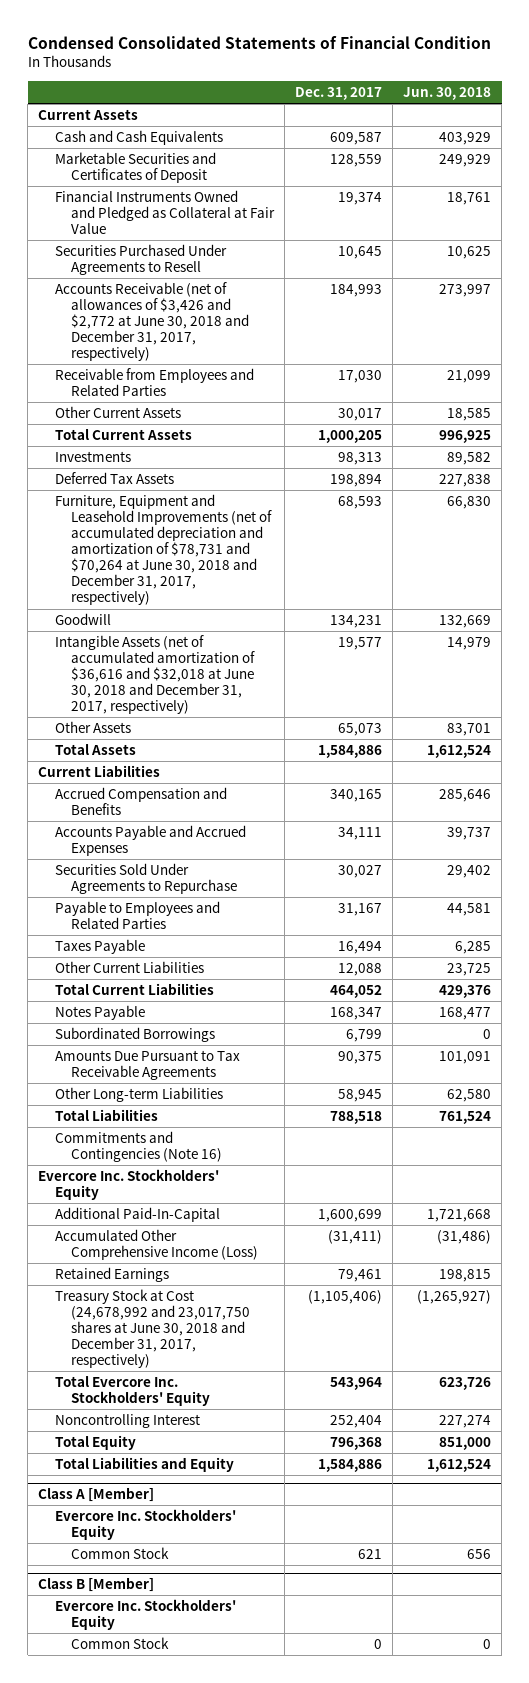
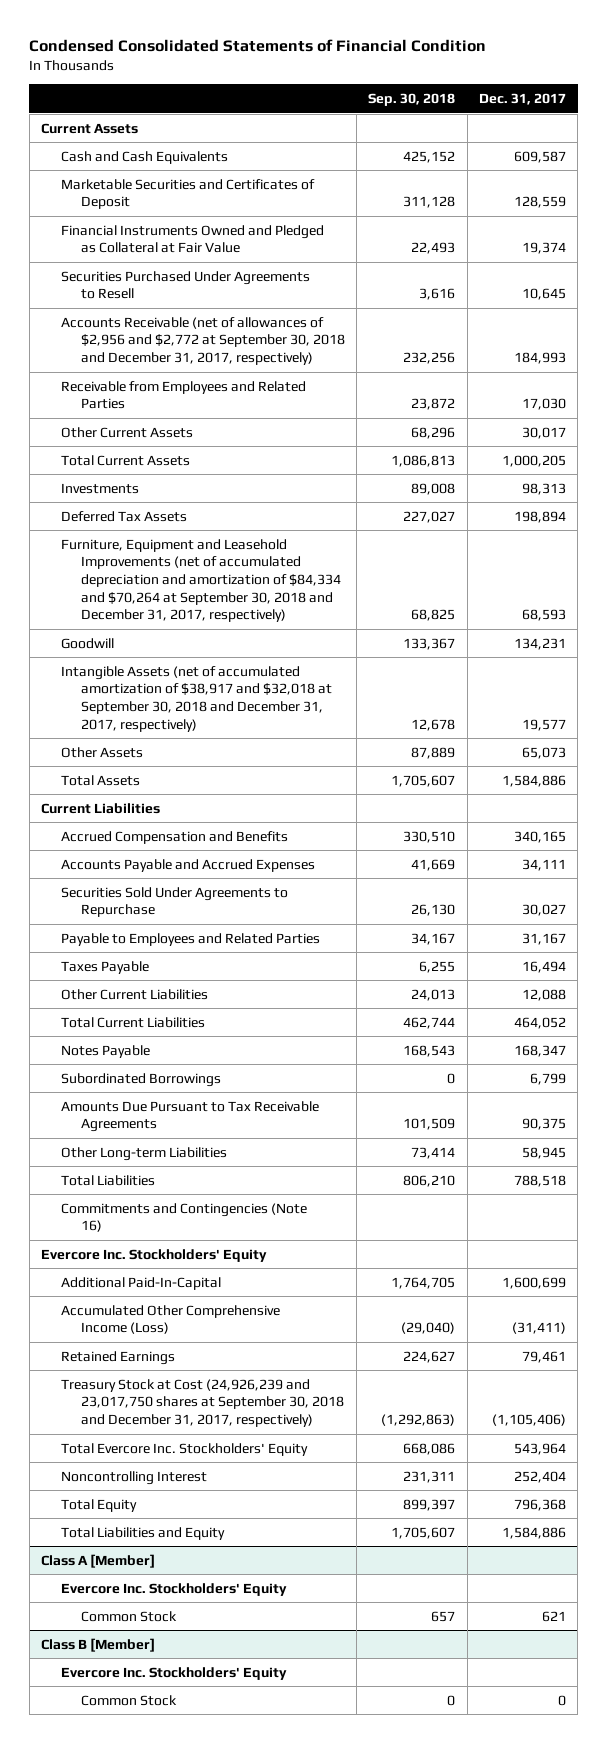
- | Dec. 31, 2017 | Jun. 30, 2018
+ | Sep. 30, 2018 | Dec. 31, 2017
- Accounts Receivable (net of allowances of $3,426 and $2,772 at June 30, 2018 and December 31, 2017, respectively) | 184,993 | 273,997
+ Accounts Receivable (net of allowances of $2,956 and $2,772 at September 30, 2018 and December 31, 2017, respectively) | 232,256 | 184,993
- Furniture, Equipment and Leasehold Improvements (net of accumulated depreciation and amortization of $78,731 and $70,264 at June 30, 2018 and December 31, 2017, respectively) | 68,593 | 66,830
+ Furniture, Equipment and Leasehold Improvements (net of accumulated depreciation and amortization of $84,334 and $70,264 at September 30, 2018 and December 31, 2017, respectively) | 68,825 | 68,593
- Intangible Assets (net of accumulated amortization of $36,616 and $32,018 at June 30, 2018 and December 31, 2017, respectively) | 19,577 | 14,979
+ Intangible Assets (net of accumulated amortization of $38,917 and $32,018 at September 30, 2018 and December 31, 2017, respectively) | 12,678 | 19,577
- Treasury Stock at Cost (24,678,992 and 23,017,750 shares at June 30, 2018 and December 31, 2017, respectively) | (1,105,406) | (1,265,927)
+ Treasury Stock at Cost (24,926,239 and 23,017,750 shares at September 30, 2018 and December 31, 2017, respectively) | (1,292,863) | (1,105,406)

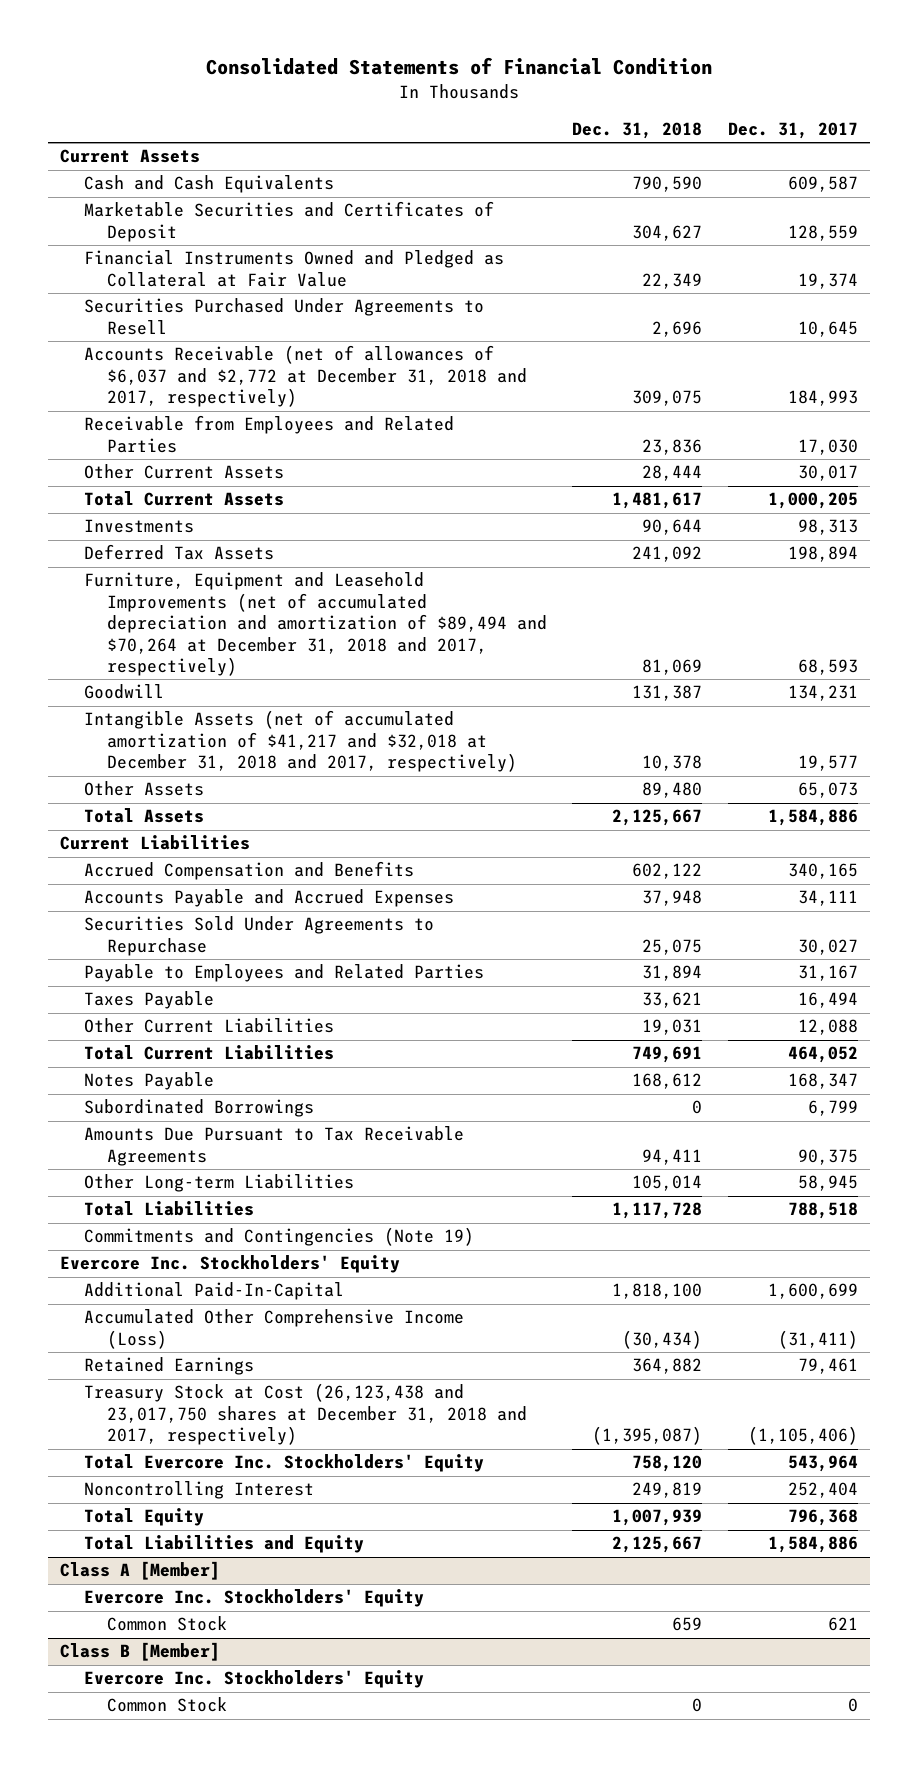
- Condensed Consolidated Statements of Financial Condition
+ Consolidated Statements of Financial Condition
- | Sep. 30, 2018 | Dec. 31, 2017
+ | Dec. 31, 2018 | Dec. 31, 2017
- Accounts Receivable (net of allowances of $2,956 and $2,772 at September 30, 2018 and December 31, 2017, respectively) | 232,256 | 184,993
+ Accounts Receivable (net of allowances of $6,037 and $2,772 at December 31, 2018 and 2017, respectively) | 309,075 | 184,993
- Furniture, Equipment and Leasehold Improvements (net of accumulated depreciation and amortization of $84,334 and $70,264 at September 30, 2018 and December 31, 2017, respectively) | 68,825 | 68,593
+ Furniture, Equipment and Leasehold Improvements (net of accumulated depreciation and amortization of $89,494 and $70,264 at December 31, 2018 and 2017, respectively) | 81,069 | 68,593
- Intangible Assets (net of accumulated amortization of $38,917 and $32,018 at September 30, 2018 and December 31, 2017, respectively) | 12,678 | 19,577
+ Intangible Assets (net of accumulated amortization of $41,217 and $32,018 at December 31, 2018 and 2017, respectively) | 10,378 | 19,577
- Commitments and Contingencies (Note 16)
+ Commitments and Contingencies (Note 19)
- Treasury Stock at Cost (24,926,239 and 23,017,750 shares at September 30, 2018 and December 31, 2017, respectively) | (1,292,863) | (1,105,406)
+ Treasury Stock at Cost (26,123,438 and 23,017,750 shares at December 31, 2018 and 2017, respectively) | (1,395,087) | (1,105,406)

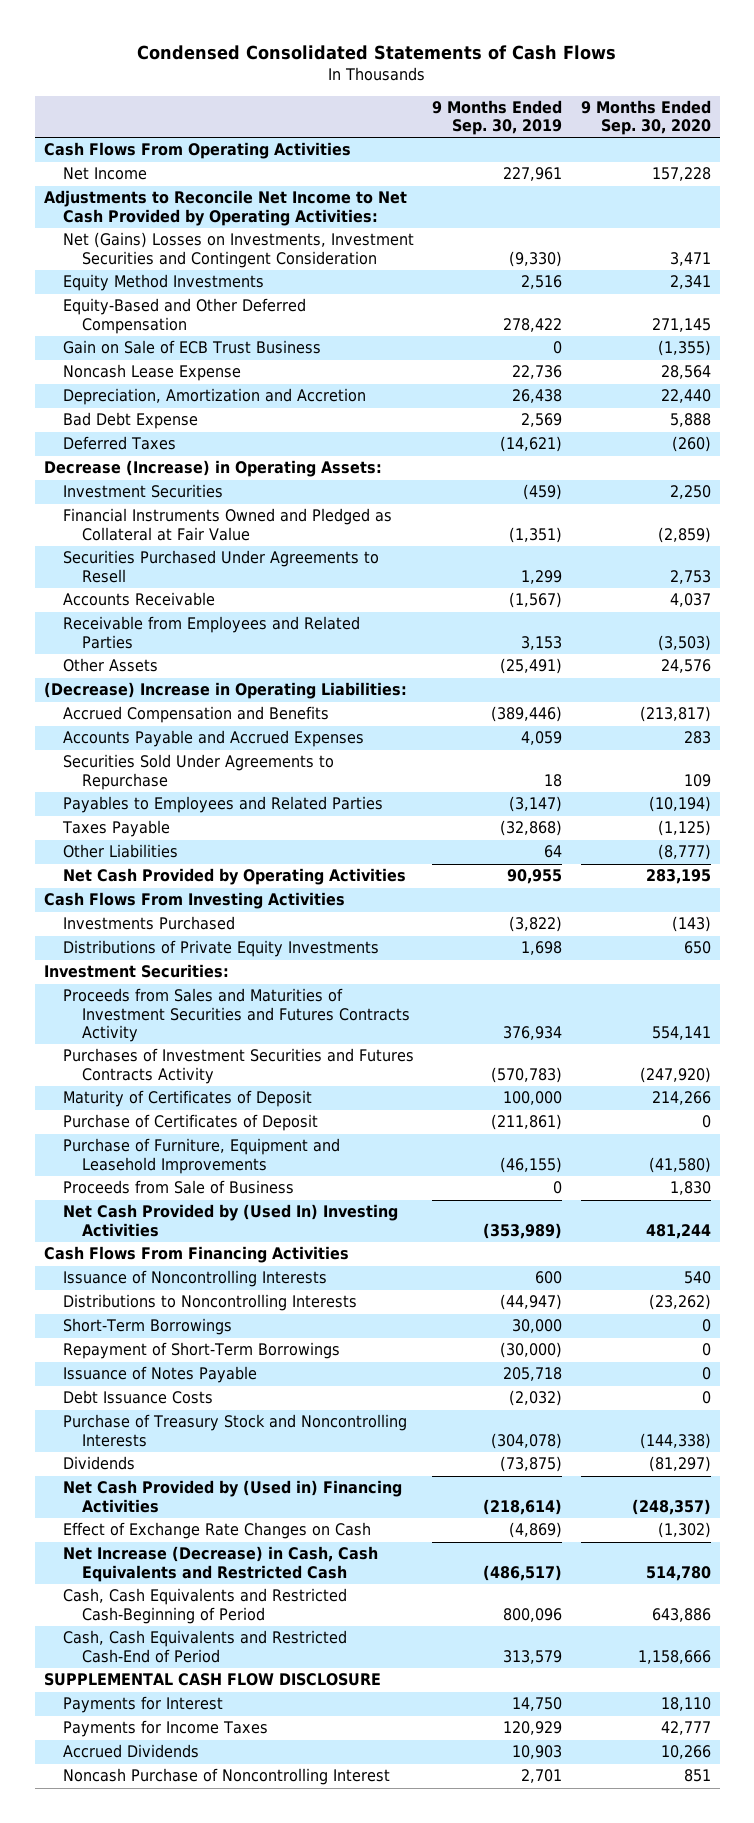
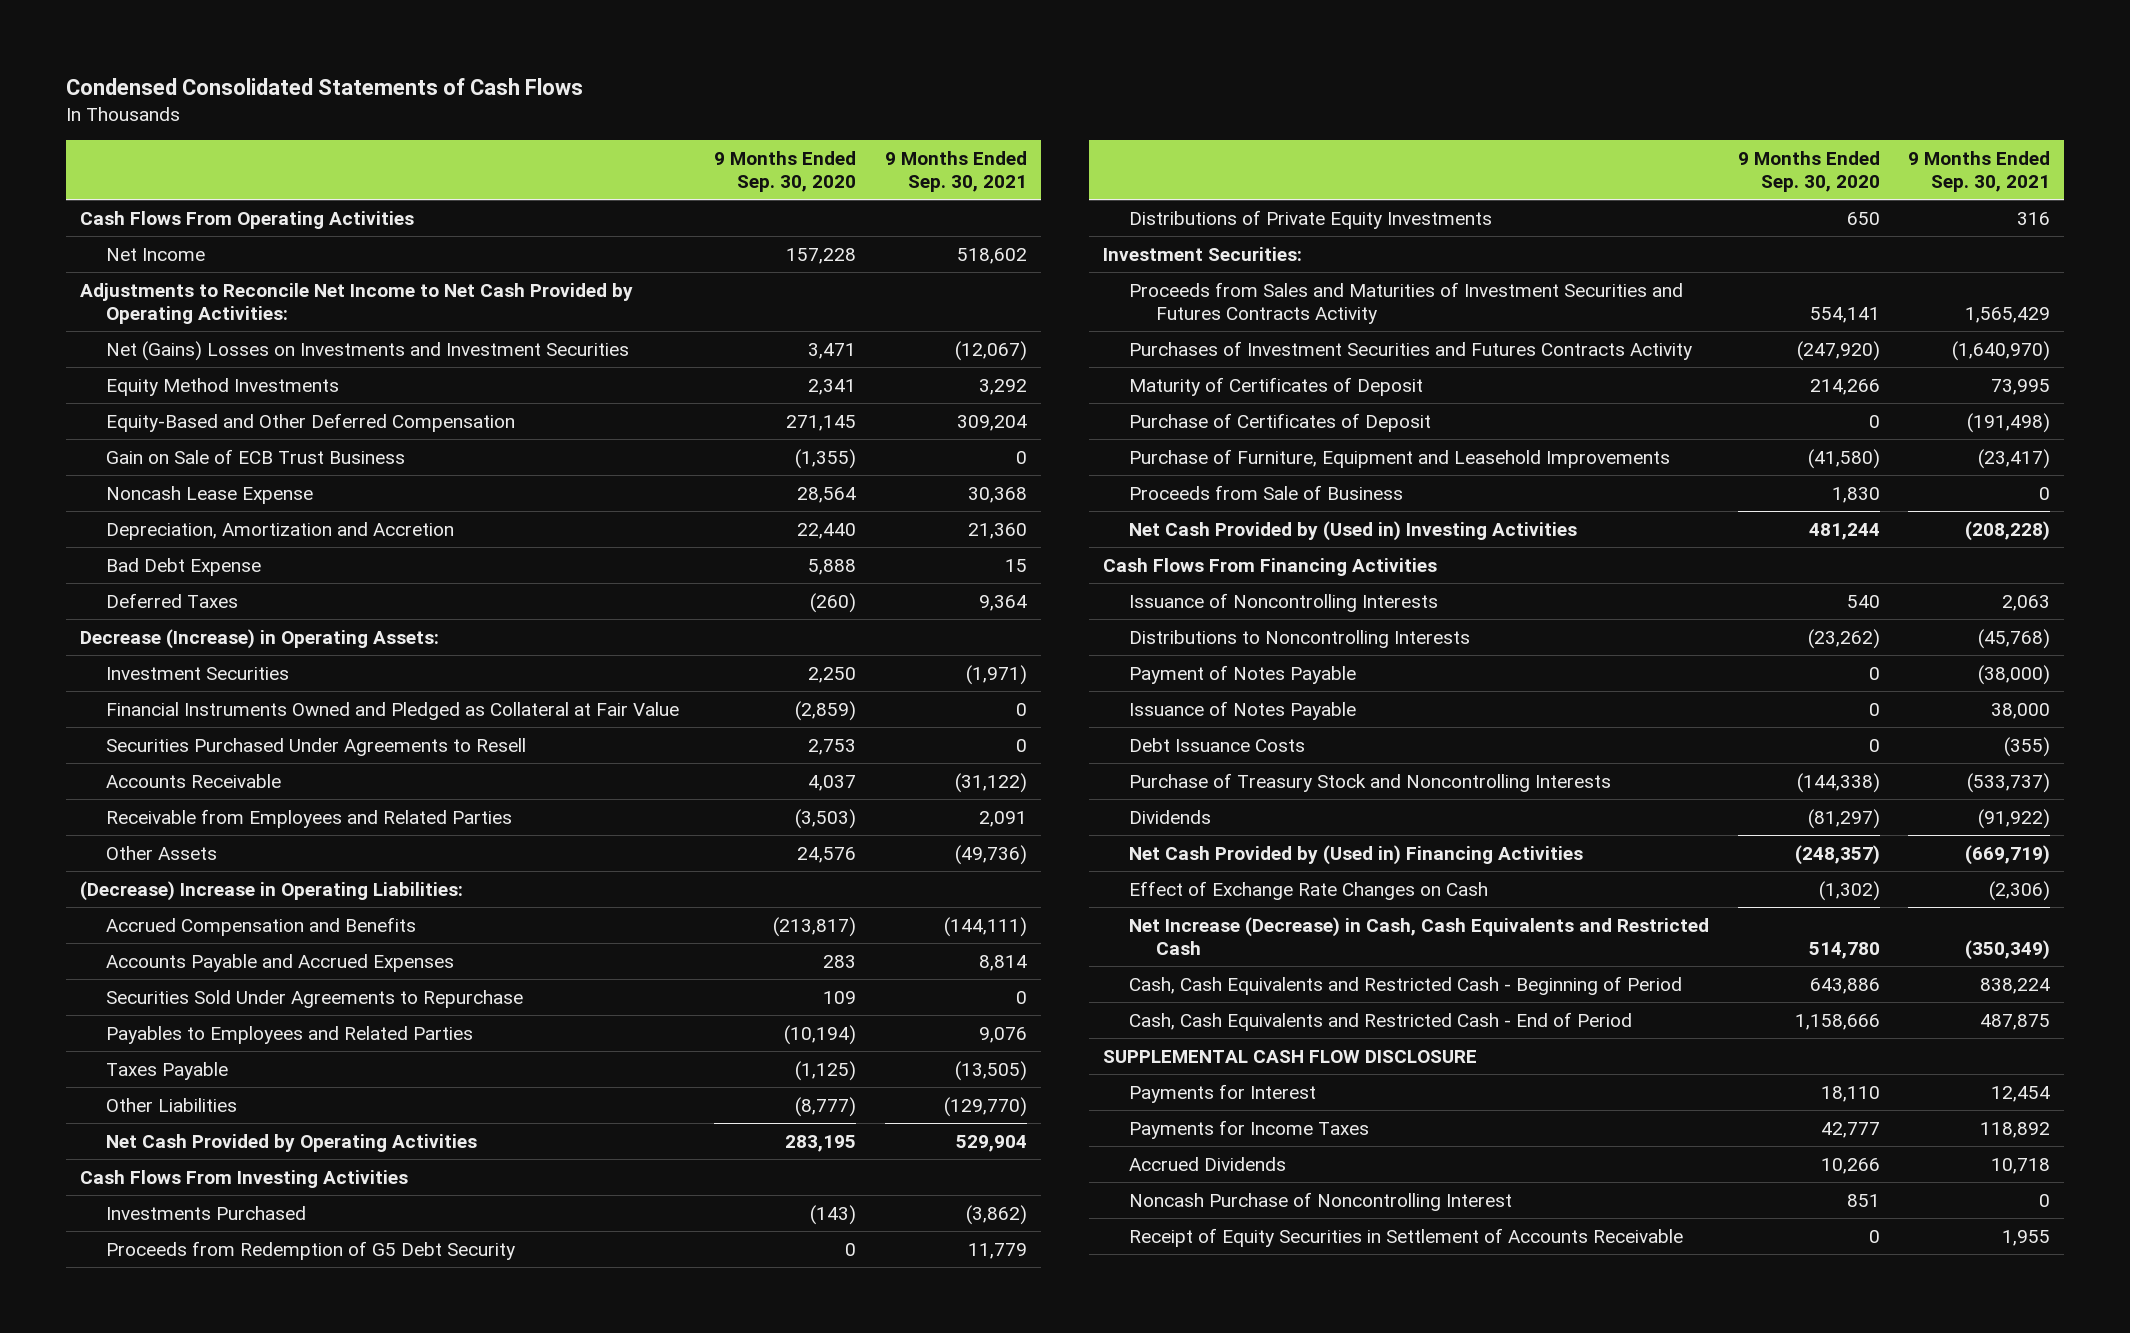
- | 9 Months Ended Sep. 30, 2019 | 9 Months Ended Sep. 30, 2020
+ | 9 Months Ended Sep. 30, 2020 | 9 Months Ended Sep. 30, 2021
- Net (Gains) Losses on Investments, Investment Securities and Contingent Consideration | (9,330) | 3,471
+ Net (Gains) Losses on Investments and Investment Securities | 3,471 | (12,067)
+ Proceeds from Redemption of G5 Debt Security | 0 | 11,779
- Net Cash Provided by (Used In) Investing Activities | (353,989) | 481,244
+ Net Cash Provided by (Used in) Investing Activities | 481,244 | (208,228)
- Short-Term Borrowings | 30,000 | 0
- Repayment of Short-Term Borrowings | (30,000) | 0
+ Payment of Notes Payable | 0 | (38,000)
- Cash, Cash Equivalents and Restricted Cash-Beginning of Period | 800,096 | 643,886
- Cash, Cash Equivalents and Restricted Cash-End of Period | 313,579 | 1,158,666
+ Cash, Cash Equivalents and Restricted Cash - Beginning of Period | 643,886 | 838,224
+ Cash, Cash Equivalents and Restricted Cash - End of Period | 1,158,666 | 487,875
+ Receipt of Equity Securities in Settlement of Accounts Receivable | 0 | 1,955

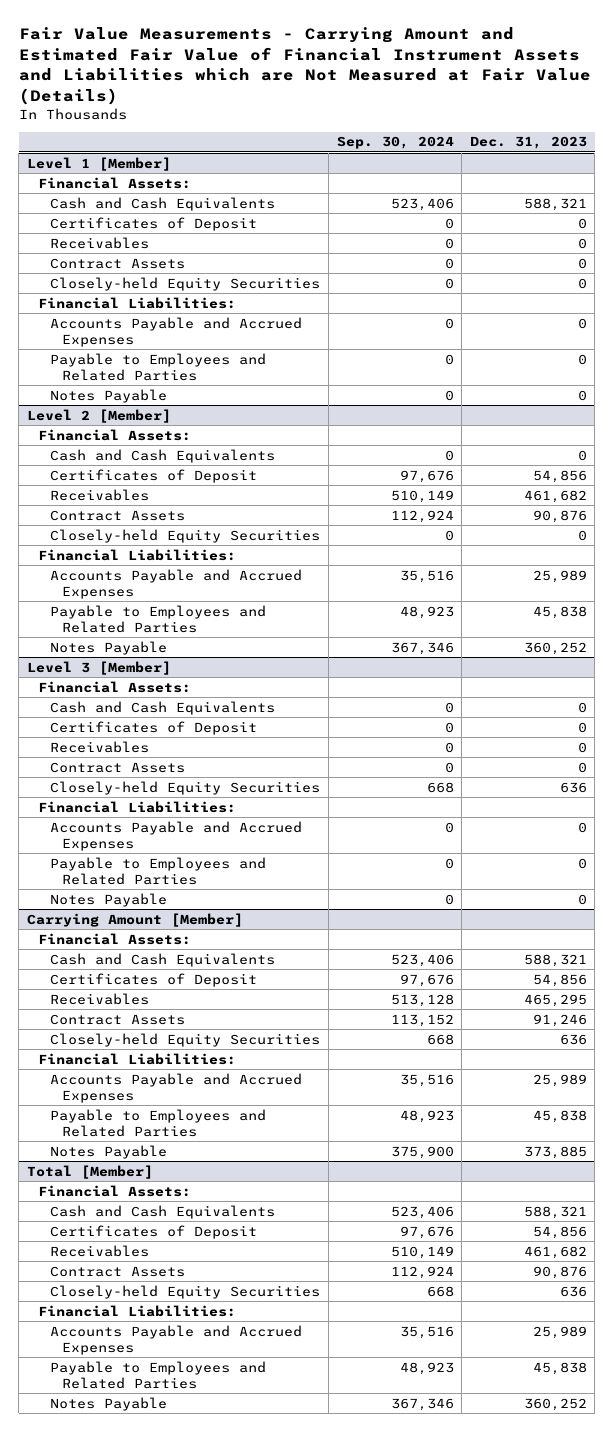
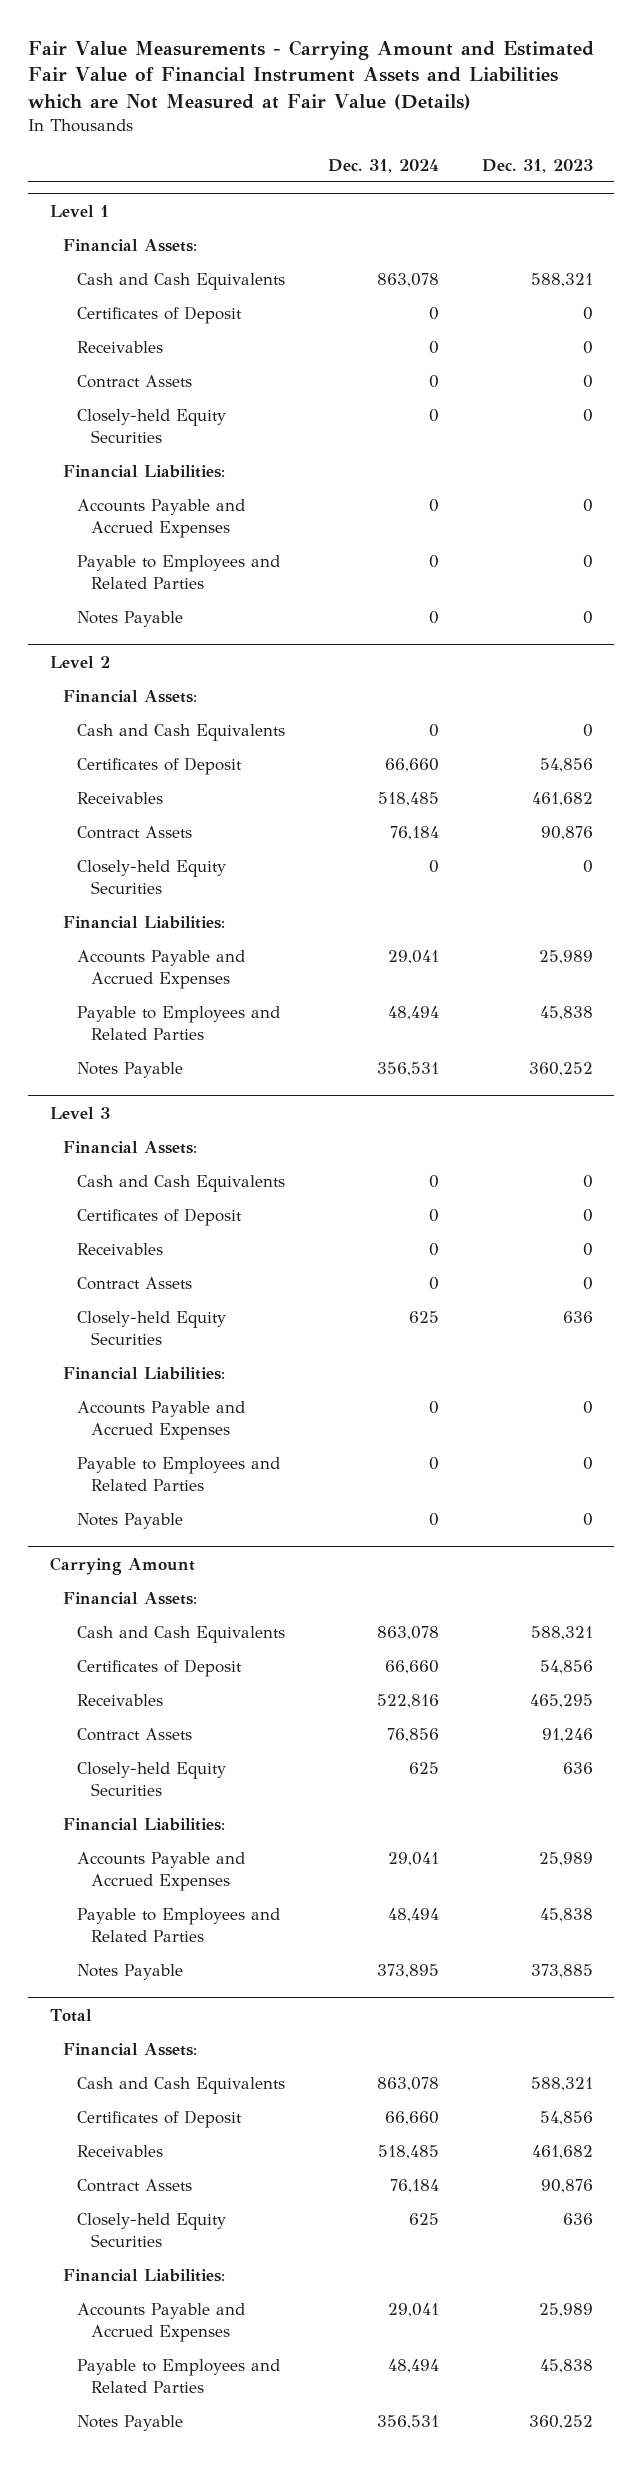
- | Sep. 30, 2024 | Dec. 31, 2023
+ | Dec. 31, 2024 | Dec. 31, 2023
- Level 1 [Member]
+ Level 1
- Level 2 [Member]
+ Level 2
- Level 3 [Member]
+ Level 3
- Carrying Amount [Member]
+ Carrying Amount
- Total [Member]
+ Total

